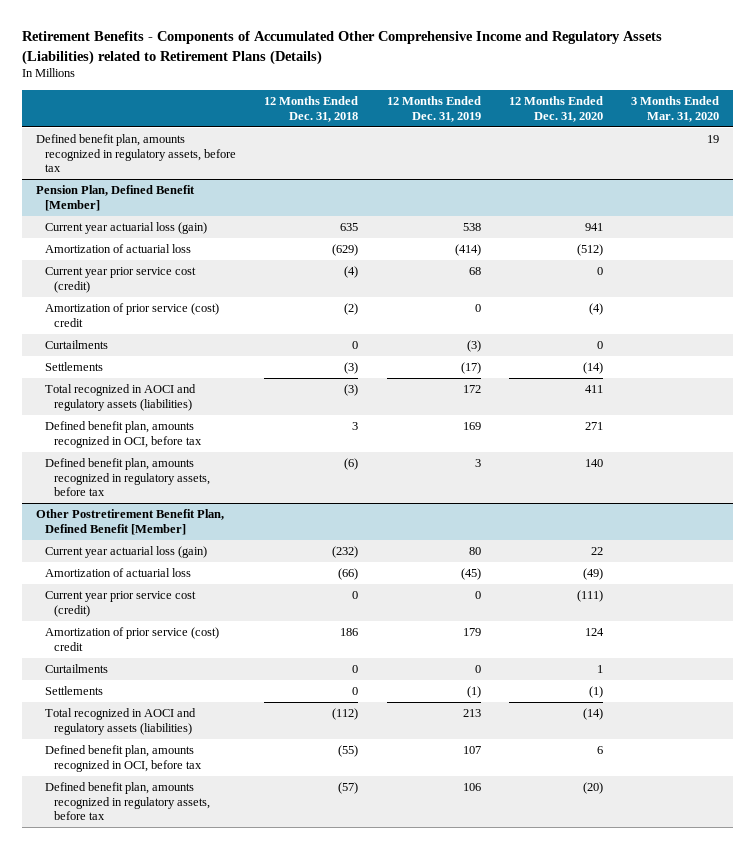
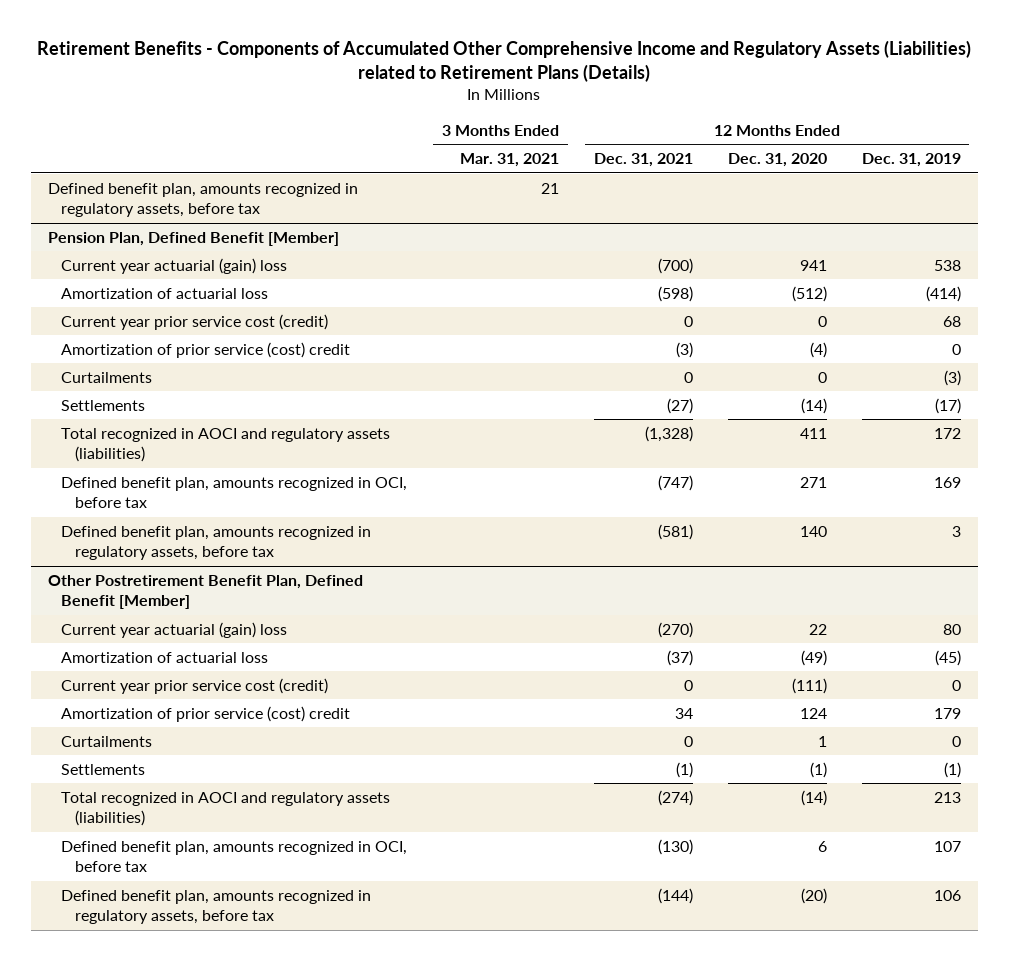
- | 12 Months Ended Dec. 31, 2018 | 12 Months Ended Dec. 31, 2019 | 12 Months Ended Dec. 31, 2020 | 3 Months Ended Mar. 31, 2020
+ | 3 Months Ended Mar. 31, 2021 | 12 Months Ended Dec. 31, 2021 | 12 Months Ended Dec. 31, 2020 | 12 Months Ended Dec. 31, 2019
@ Pension Plan, Defined Benefit [Member]
- Current year actuarial loss (gain) | 635 | 538 | 941 |
+ Current year actuarial (gain) loss | | (700) | 941 | 538
@ Other Postretirement Benefit Plan, Defined Benefit [Member]
- Current year actuarial loss (gain) | (232) | 80 | 22 |
+ Current year actuarial (gain) loss | | (270) | 22 | 80

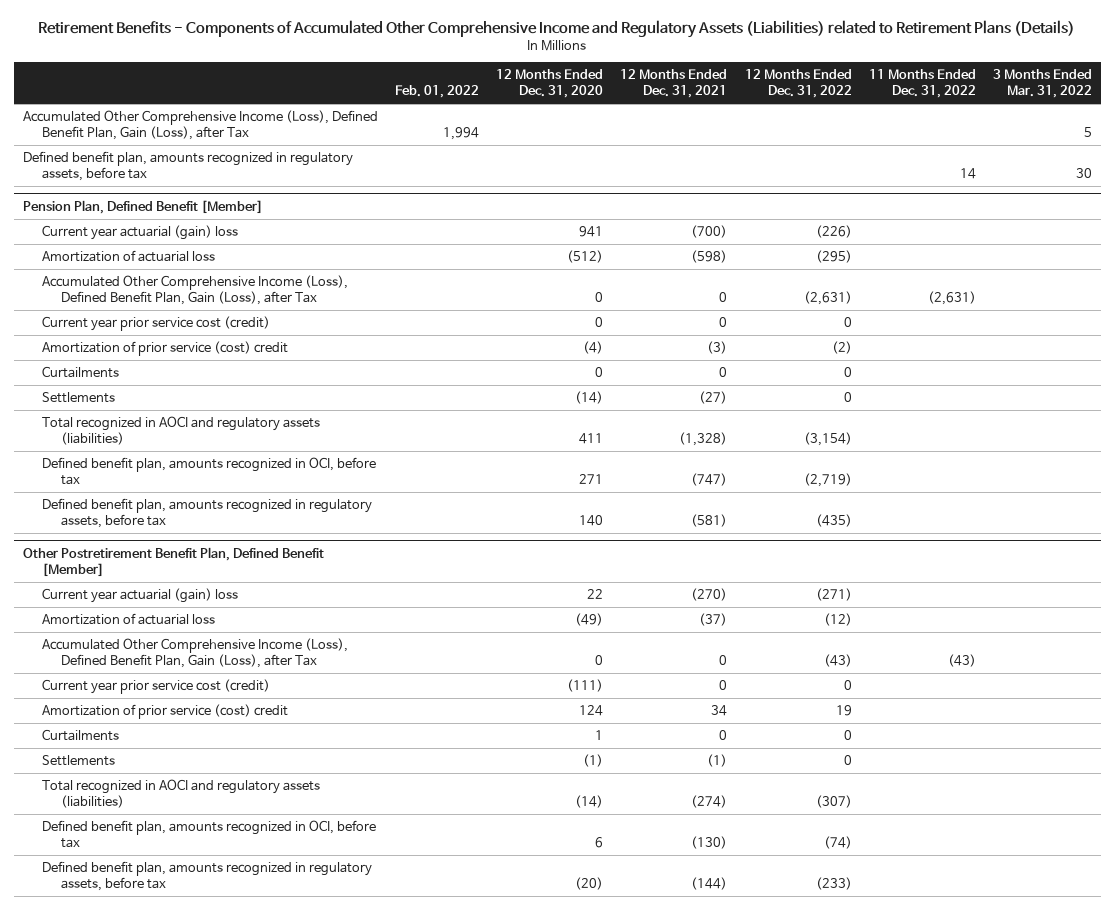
- | 3 Months Ended Mar. 31, 2021 | 12 Months Ended Dec. 31, 2021 | 12 Months Ended Dec. 31, 2020 | 12 Months Ended Dec. 31, 2019
+ | Feb. 01, 2022 | 12 Months Ended Dec. 31, 2020 | 12 Months Ended Dec. 31, 2021 | 12 Months Ended Dec. 31, 2022 | 11 Months Ended Dec. 31, 2022 | 3 Months Ended Mar. 31, 2022
+ Accumulated Other Comprehensive Income (Loss), Defined Benefit Plan, Gain (Loss), after Tax | 1,994 | | | | | 5
@ Pension Plan, Defined Benefit [Member]
+ Accumulated Other Comprehensive Income (Loss), Defined Benefit Plan, Gain (Loss), after Tax | | 0 | 0 | (2,631) | (2,631) |
@ Other Postretirement Benefit Plan, Defined Benefit [Member]
+ Accumulated Other Comprehensive Income (Loss), Defined Benefit Plan, Gain (Loss), after Tax | | 0 | 0 | (43) | (43) |

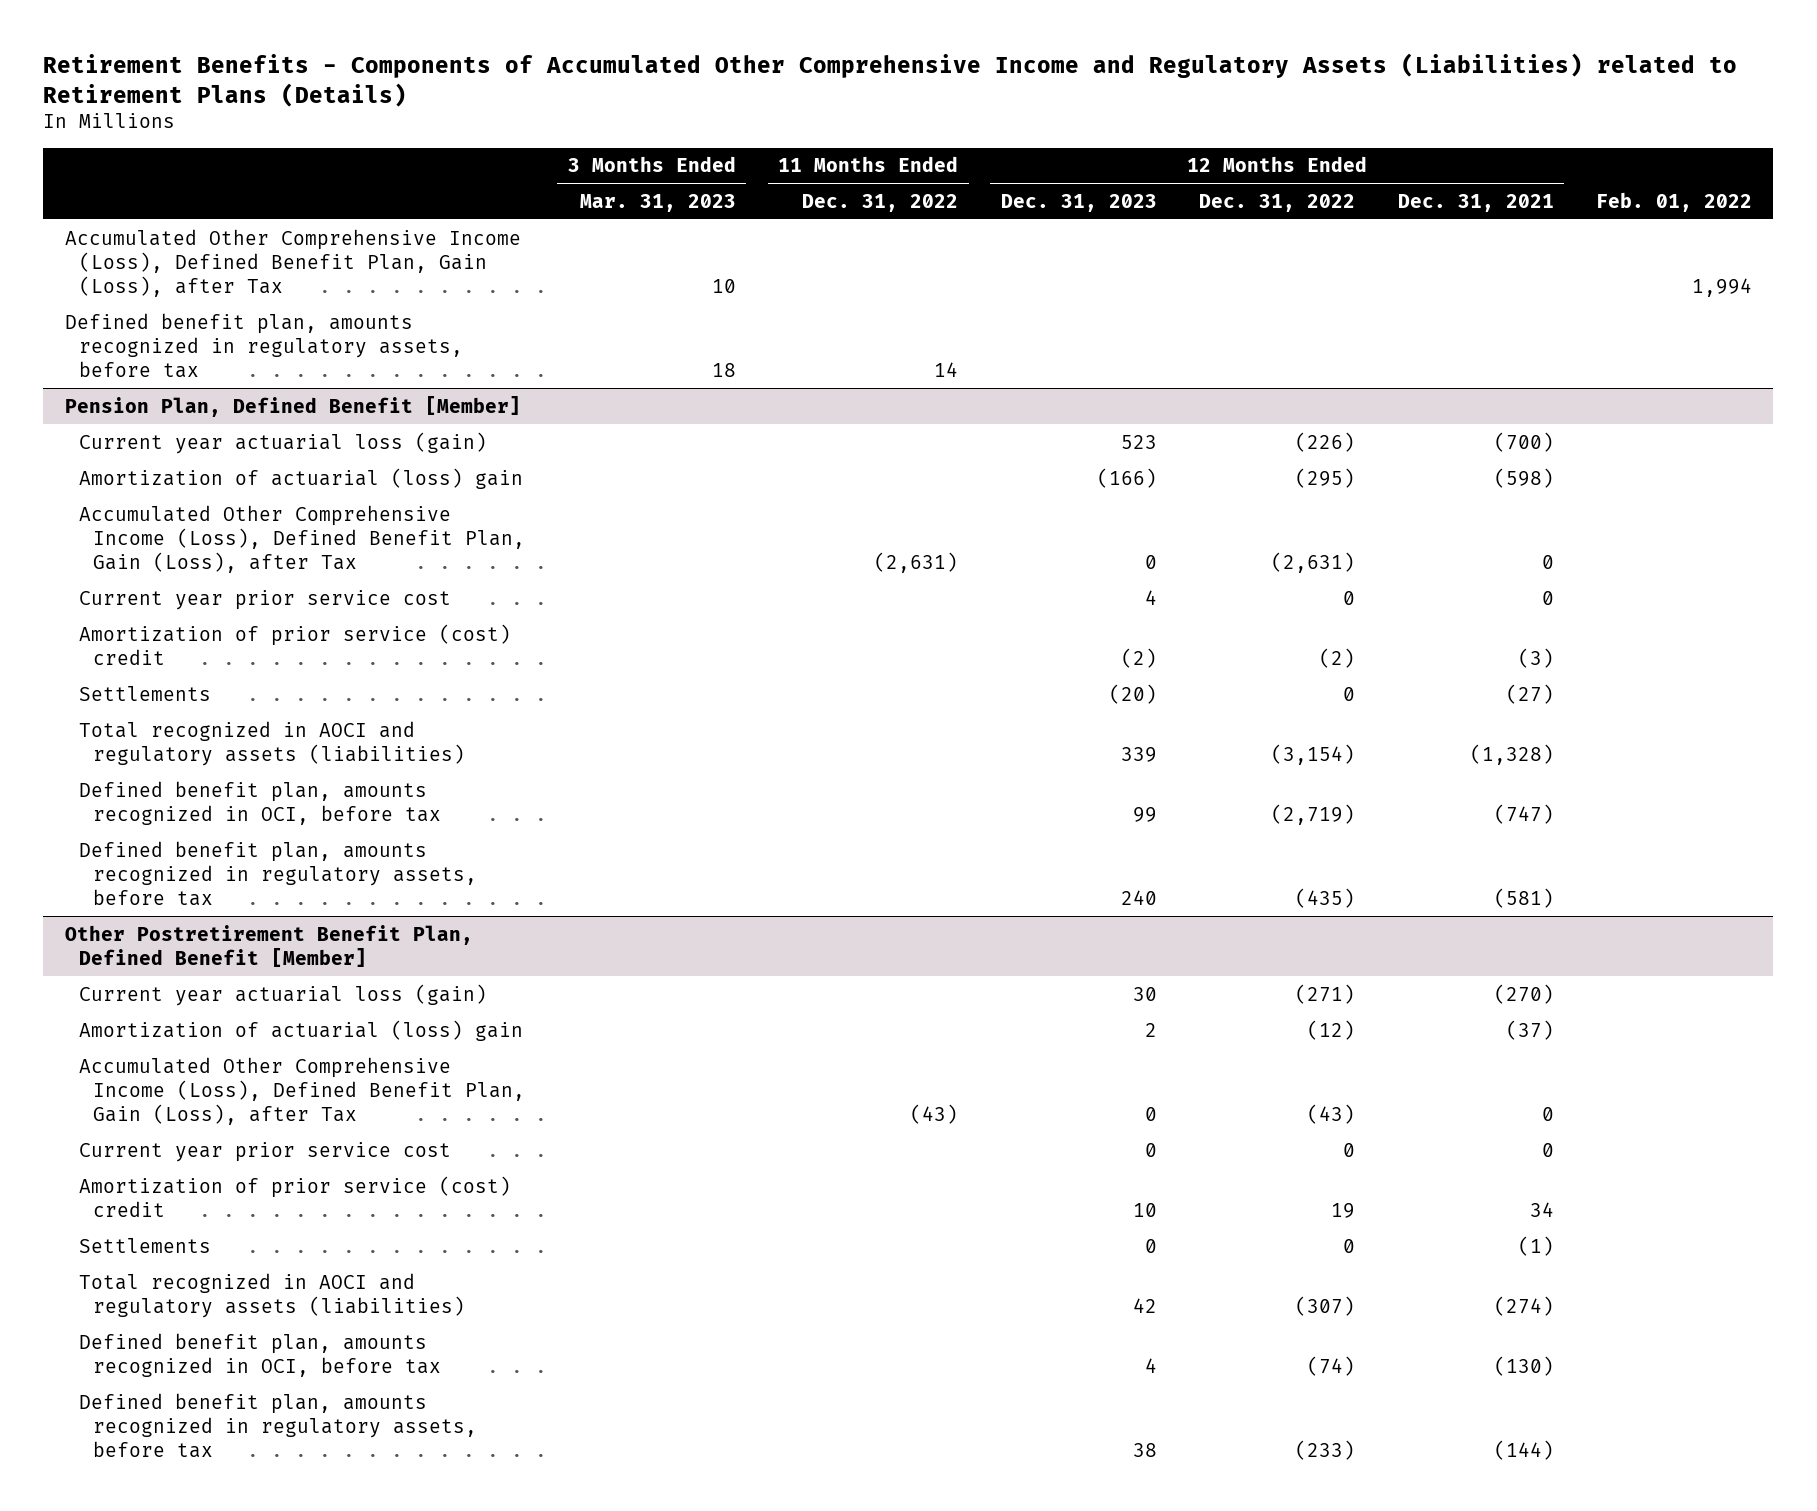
- | Feb. 01, 2022 | 12 Months Ended Dec. 31, 2020 | 12 Months Ended Dec. 31, 2021 | 12 Months Ended Dec. 31, 2022 | 11 Months Ended Dec. 31, 2022 | 3 Months Ended Mar. 31, 2022
+ | 3 Months Ended Mar. 31, 2023 | 11 Months Ended Dec. 31, 2022 | 12 Months Ended Dec. 31, 2023 | 12 Months Ended Dec. 31, 2022 | 12 Months Ended Dec. 31, 2021 | Feb. 01, 2022
@ Pension Plan, Defined Benefit [Member]
- Current year actuarial (gain) loss | | 941 | (700) | (226) | |
- Amortization of actuarial loss | | (512) | (598) | (295) | |
+ Current year actuarial loss (gain) | | | 523 | (226) | (700) |
+ Amortization of actuarial (loss) gain | | | (166) | (295) | (598) |
- Current year prior service cost (credit) | | 0 | 0 | 0 | |
+ Current year prior service cost | | | 4 | 0 | 0 |
- Curtailments | | 0 | 0 | 0 | |
@ Other Postretirement Benefit Plan, Defined Benefit [Member]
- Current year actuarial (gain) loss | | 22 | (270) | (271) | |
- Amortization of actuarial loss | | (49) | (37) | (12) | |
+ Current year actuarial loss (gain) | | | 30 | (271) | (270) |
+ Amortization of actuarial (loss) gain | | | 2 | (12) | (37) |
- Current year prior service cost (credit) | | (111) | 0 | 0 | |
+ Current year prior service cost | | | 0 | 0 | 0 |
- Curtailments | | 1 | 0 | 0 | |

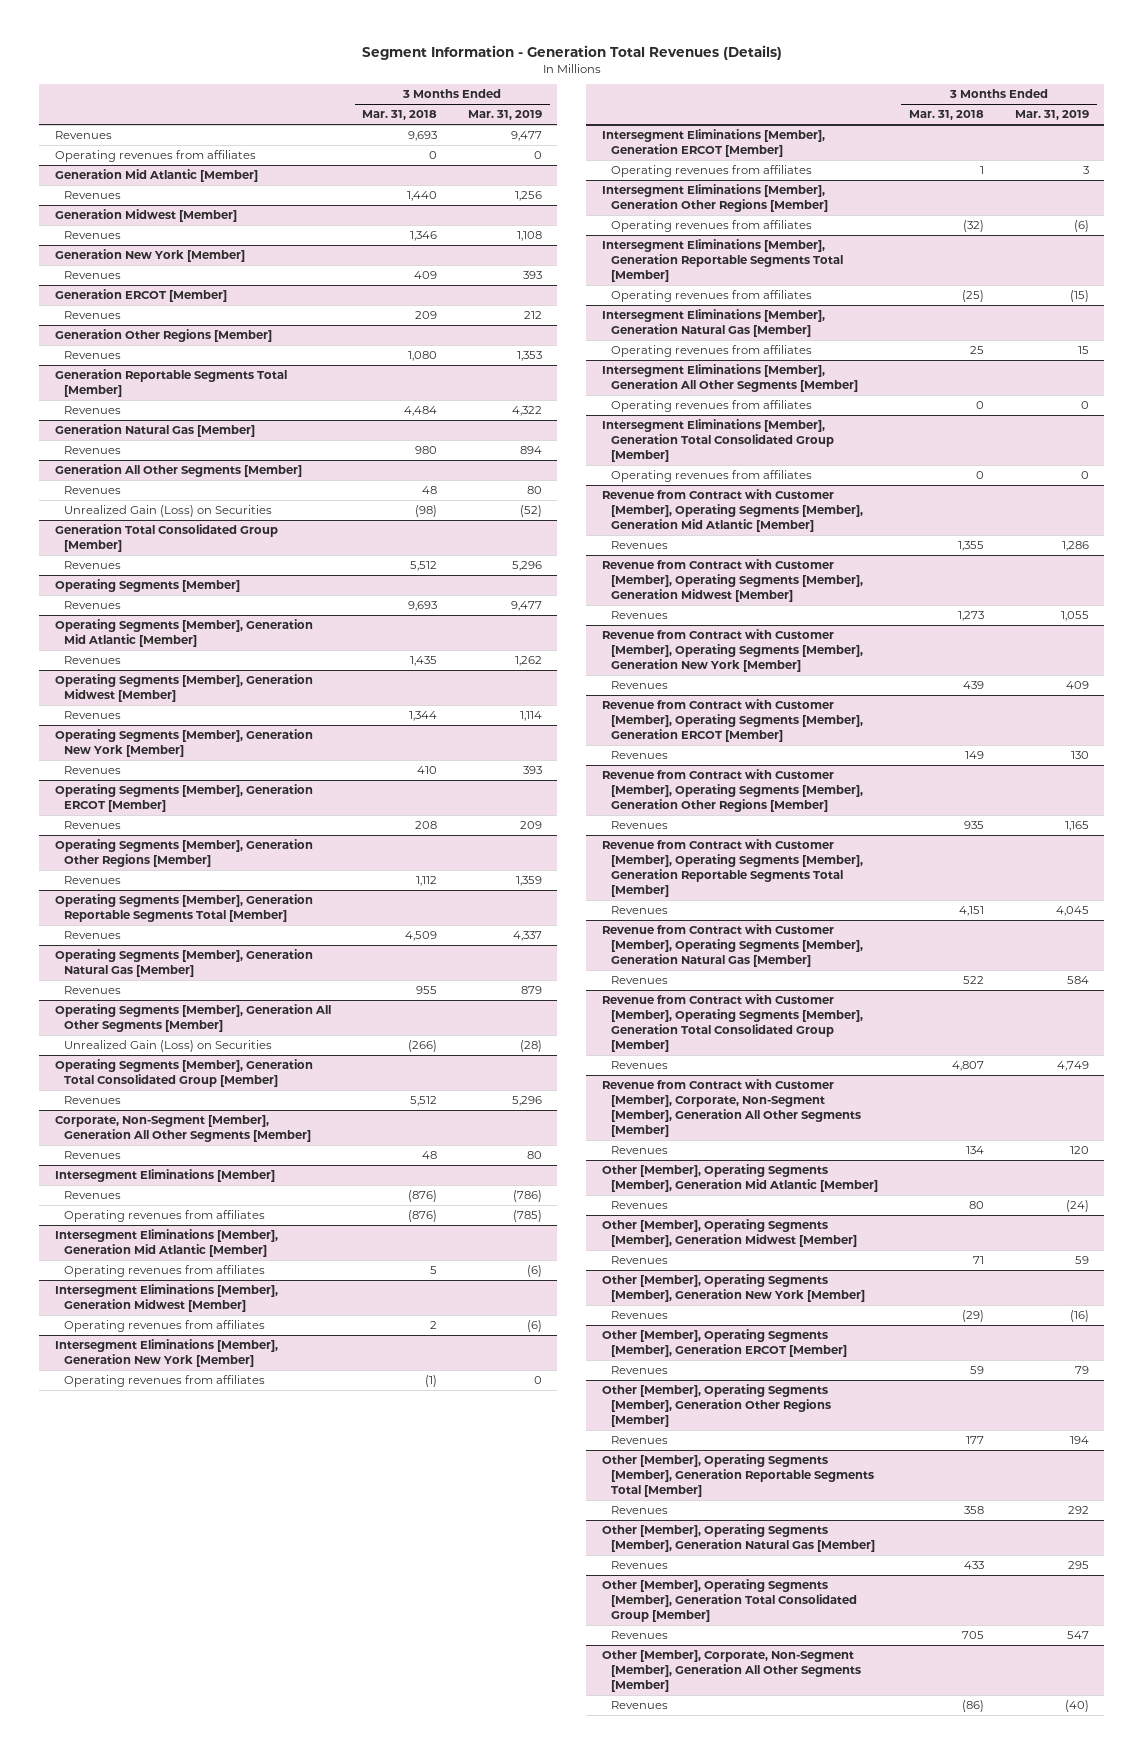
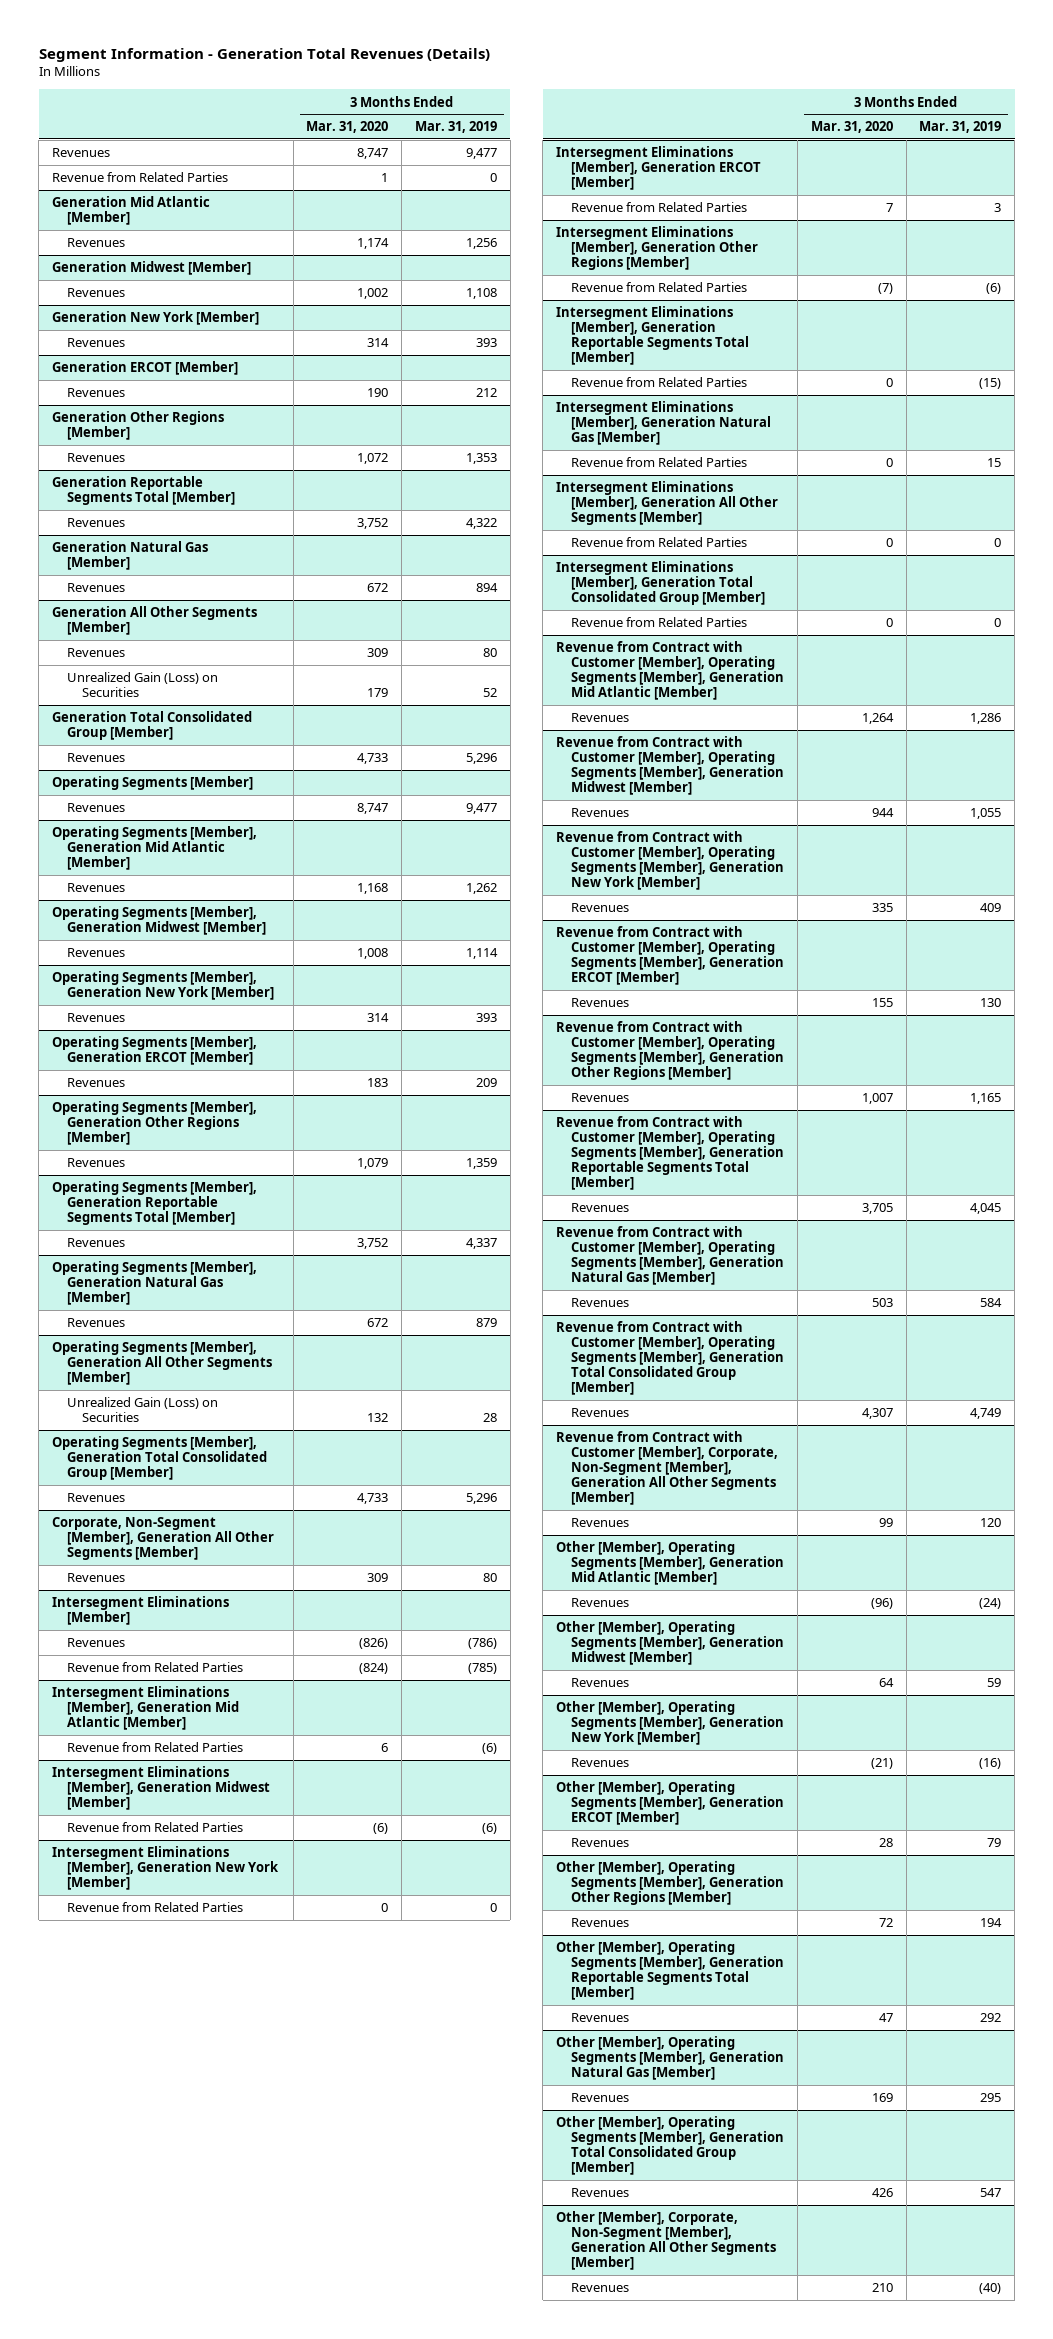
- | 3 Months Ended Mar. 31, 2018 | 3 Months Ended Mar. 31, 2019
+ | 3 Months Ended Mar. 31, 2020 | 3 Months Ended Mar. 31, 2019
- Operating revenues from affiliates | 0 | 0
+ Revenue from Related Parties | 1 | 0
@ Generation All Other Segments [Member]
- Unrealized Gain (Loss) on Securities | (98) | (52)
+ Unrealized Gain (Loss) on Securities | 179 | 52
@ Operating Segments [Member], Generation All Other Segments [Member]
- Unrealized Gain (Loss) on Securities | (266) | (28)
+ Unrealized Gain (Loss) on Securities | 132 | 28
@ Intersegment Eliminations [Member]
- Operating revenues from affiliates | (876) | (785)
+ Revenue from Related Parties | (824) | (785)
@ Intersegment Eliminations [Member], Generation Mid Atlantic [Member]
- Operating revenues from affiliates | 5 | (6)
+ Revenue from Related Parties | 6 | (6)
@ Intersegment Eliminations [Member], Generation Midwest [Member]
- Operating revenues from affiliates | 2 | (6)
+ Revenue from Related Parties | (6) | (6)
@ Intersegment Eliminations [Member], Generation New York [Member]
- Operating revenues from affiliates | (1) | 0
+ Revenue from Related Parties | 0 | 0
@ Intersegment Eliminations [Member], Generation ERCOT [Member]
- Operating revenues from affiliates | 1 | 3
+ Revenue from Related Parties | 7 | 3
@ Intersegment Eliminations [Member], Generation Other Regions [Member]
- Operating revenues from affiliates | (32) | (6)
+ Revenue from Related Parties | (7) | (6)
@ Intersegment Eliminations [Member], Generation Reportable Segments Total [Member]
- Operating revenues from affiliates | (25) | (15)
+ Revenue from Related Parties | 0 | (15)
@ Intersegment Eliminations [Member], Generation Natural Gas [Member]
- Operating revenues from affiliates | 25 | 15
+ Revenue from Related Parties | 0 | 15
@ Intersegment Eliminations [Member], Generation All Other Segments [Member]
- Operating revenues from affiliates | 0 | 0
+ Revenue from Related Parties | 0 | 0
@ Intersegment Eliminations [Member], Generation Total Consolidated Group [Member]
- Operating revenues from affiliates | 0 | 0
+ Revenue from Related Parties | 0 | 0

